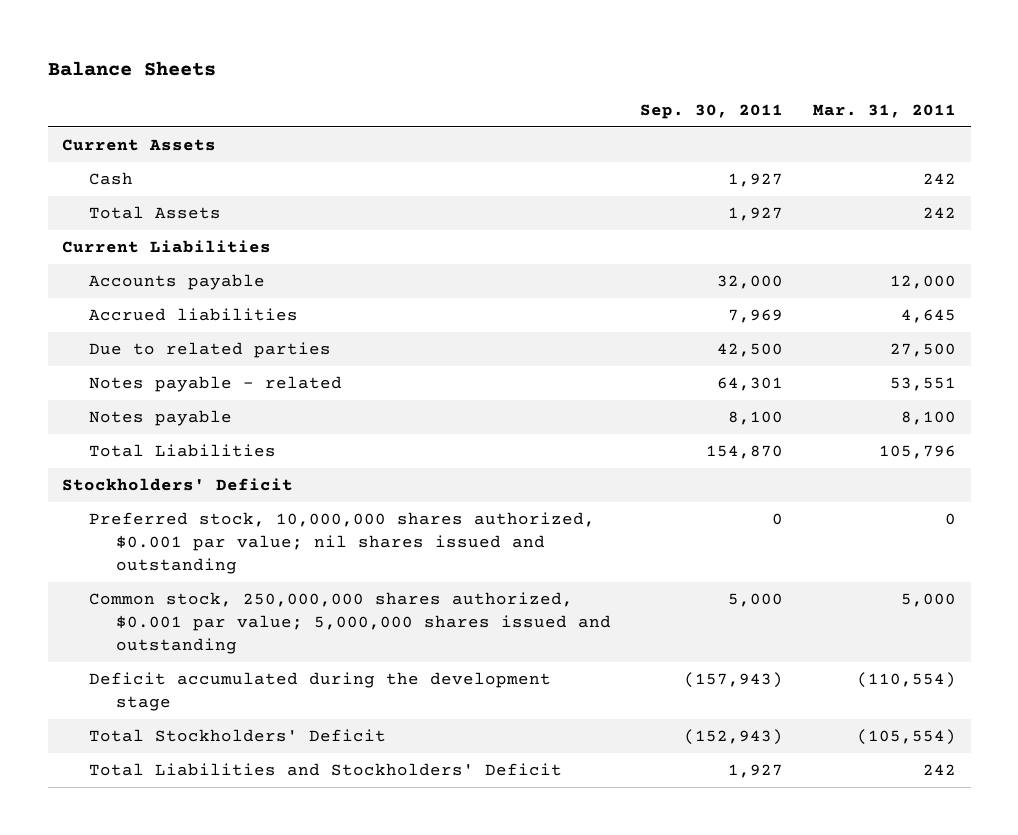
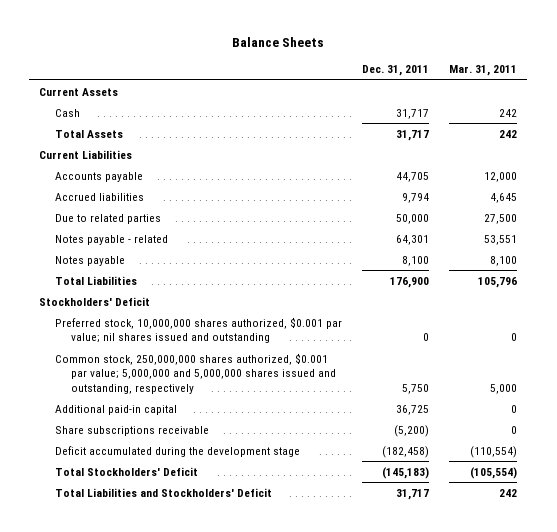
- | Sep. 30, 2011 | Mar. 31, 2011
+ | Dec. 31, 2011 | Mar. 31, 2011
- Common stock, 250,000,000 shares authorized, $0.001 par value; 5,000,000 shares issued and outstanding | 5,000 | 5,000
+ Common stock, 250,000,000 shares authorized, $0.001 par value; 5,000,000 and 5,000,000 shares issued and outstanding, respectively | 5,750 | 5,000
+ Additional paid-in capital | 36,725 | 0
+ Share subscriptions receivable | (5,200) | 0

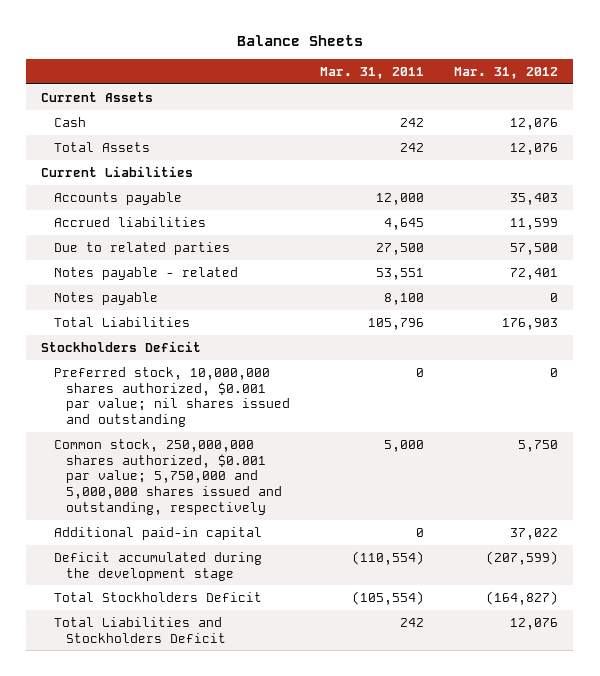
- | Dec. 31, 2011 | Mar. 31, 2011
+ | Mar. 31, 2011 | Mar. 31, 2012
- Stockholders' Deficit
+ Stockholders Deficit
- Common stock, 250,000,000 shares authorized, $0.001 par value; 5,000,000 and 5,000,000 shares issued and outstanding, respectively | 5,750 | 5,000
+ Common stock, 250,000,000 shares authorized, $0.001 par value; 5,750,000 and 5,000,000 shares issued and outstanding, respectively | 5,000 | 5,750
- Share subscriptions receivable | (5,200) | 0
- Total Stockholders' Deficit | (145,183) | (105,554)
- Total Liabilities and Stockholders' Deficit | 31,717 | 242
+ Total Stockholders Deficit | (105,554) | (164,827)
+ Total Liabilities and Stockholders Deficit | 242 | 12,076

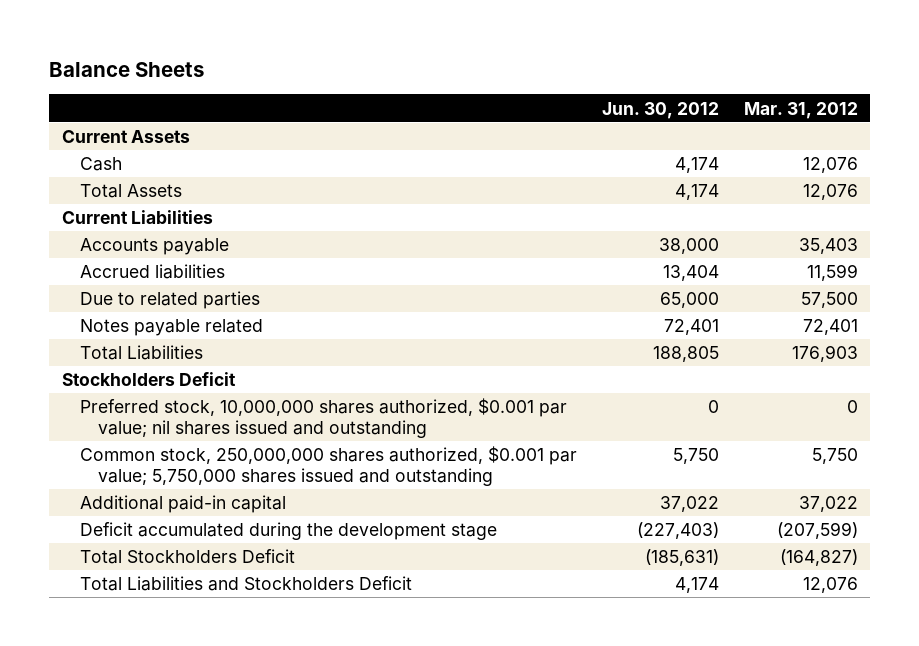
- | Mar. 31, 2011 | Mar. 31, 2012
+ | Jun. 30, 2012 | Mar. 31, 2012
- Notes payable - related | 53,551 | 72,401
- Notes payable | 8,100 | 0
+ Notes payable related | 72,401 | 72,401
- Common stock, 250,000,000 shares authorized, $0.001 par value; 5,750,000 and 5,000,000 shares issued and outstanding, respectively | 5,000 | 5,750
+ Common stock, 250,000,000 shares authorized, $0.001 par value; 5,750,000 shares issued and outstanding | 5,750 | 5,750

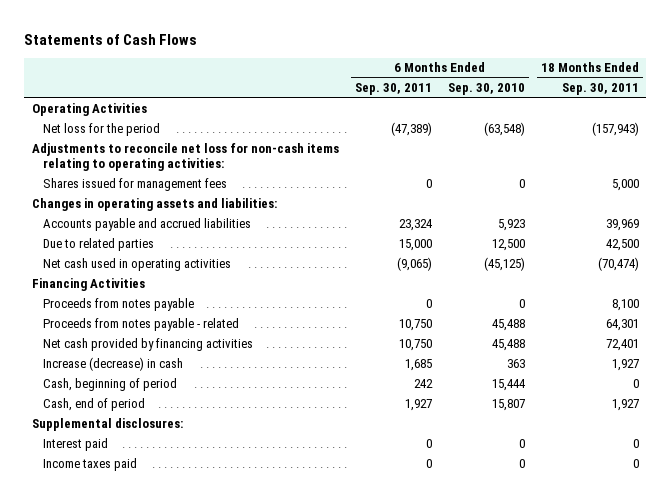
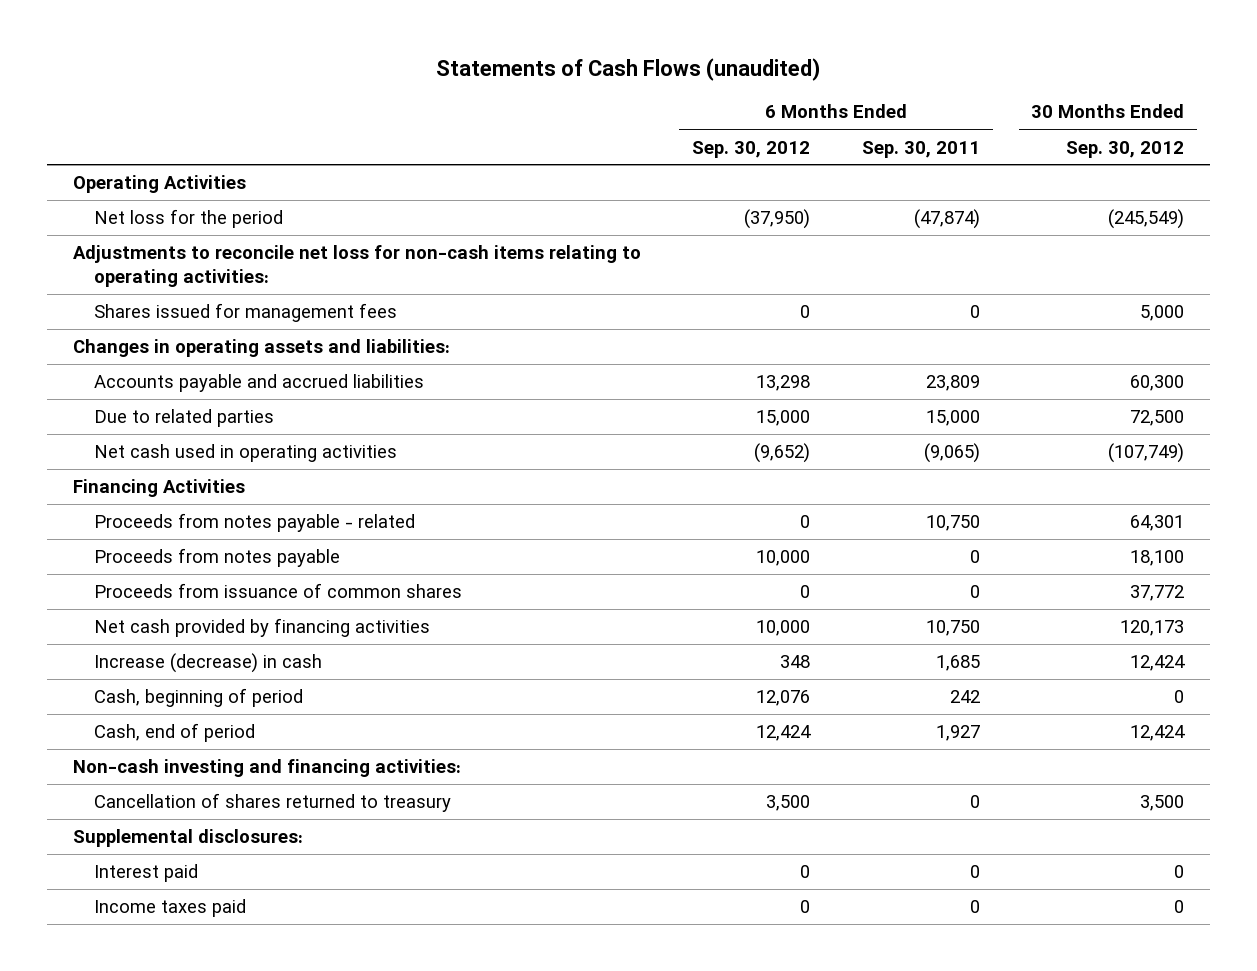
- Statements of Cash Flows
+ Statements of Cash Flows (unaudited)
- | 6 Months Ended Sep. 30, 2011 | 6 Months Ended Sep. 30, 2010 | 18 Months Ended Sep. 30, 2011
+ | 6 Months Ended Sep. 30, 2012 | 6 Months Ended Sep. 30, 2011 | 30 Months Ended Sep. 30, 2012
- Net loss for the period | (47,389) | (63,548) | (157,943)
+ Net loss for the period | (37,950) | (47,874) | (245,549)
- Accounts payable and accrued liabilities | 23,324 | 5,923 | 39,969
+ Accounts payable and accrued liabilities | 13,298 | 23,809 | 60,300
moved down: Proceeds from notes payable | 10,000 | 0 | 18,100
+ Proceeds from issuance of common shares | 0 | 0 | 37,772
+ Non-cash investing and financing activities:
+ Cancellation of shares returned to treasury | 3,500 | 0 | 3,500

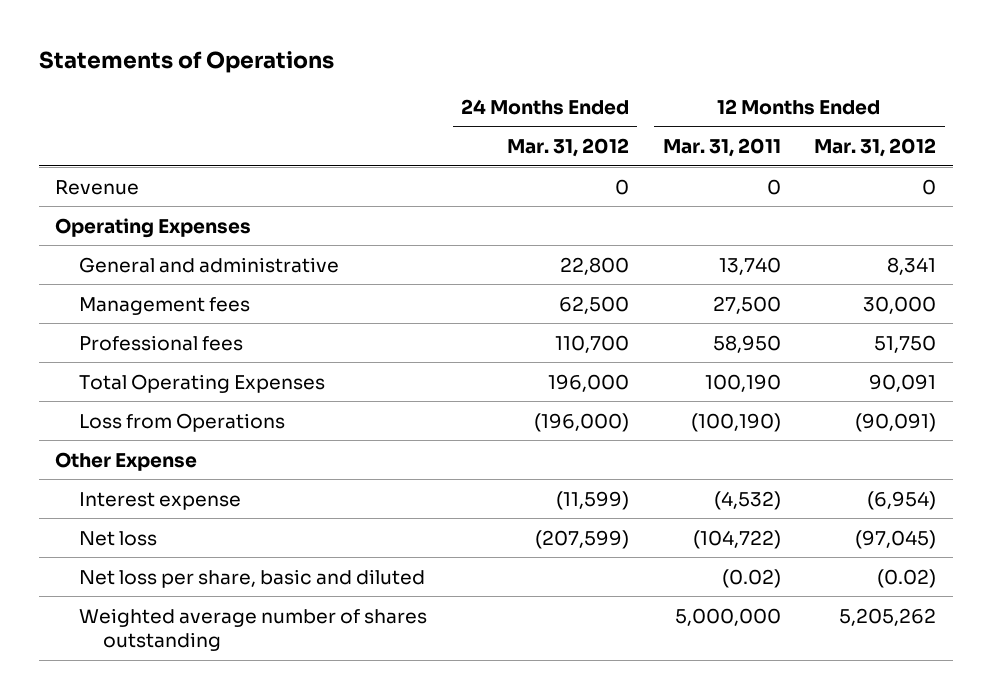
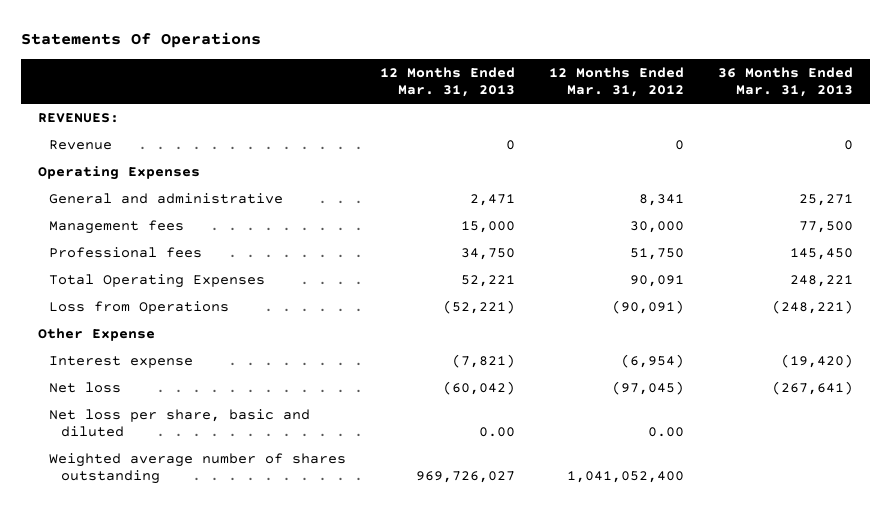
- Statements of Operations
+ Statements Of Operations
- | 24 Months Ended Mar. 31, 2012 | 12 Months Ended Mar. 31, 2011 | 12 Months Ended Mar. 31, 2012
+ | 12 Months Ended Mar. 31, 2013 | 12 Months Ended Mar. 31, 2012 | 36 Months Ended Mar. 31, 2013
+ REVENUES:
- Net loss per share, basic and diluted | | (0.02) | (0.02)
- Weighted average number of shares outstanding | | 5,000,000 | 5,205,262
+ Net loss per share, basic and diluted | 0.00 | 0.00 |
+ Weighted average number of shares outstanding | 969,726,027 | 1,041,052,400 |

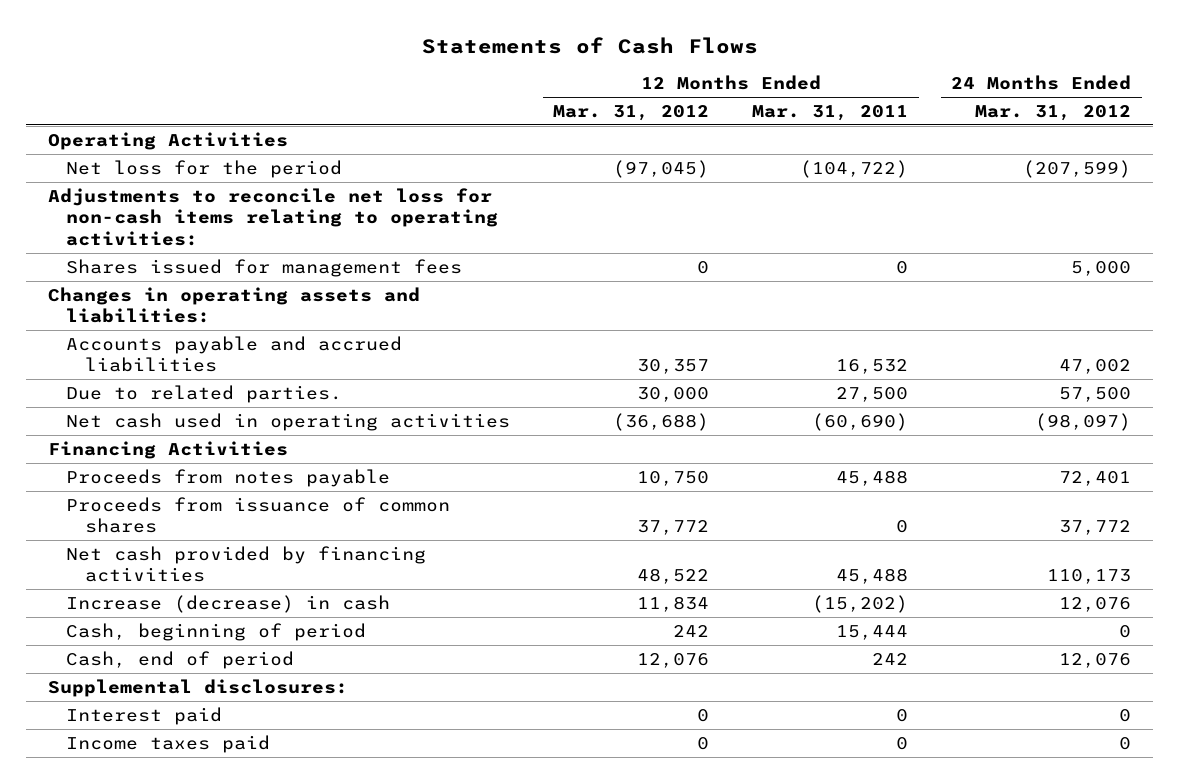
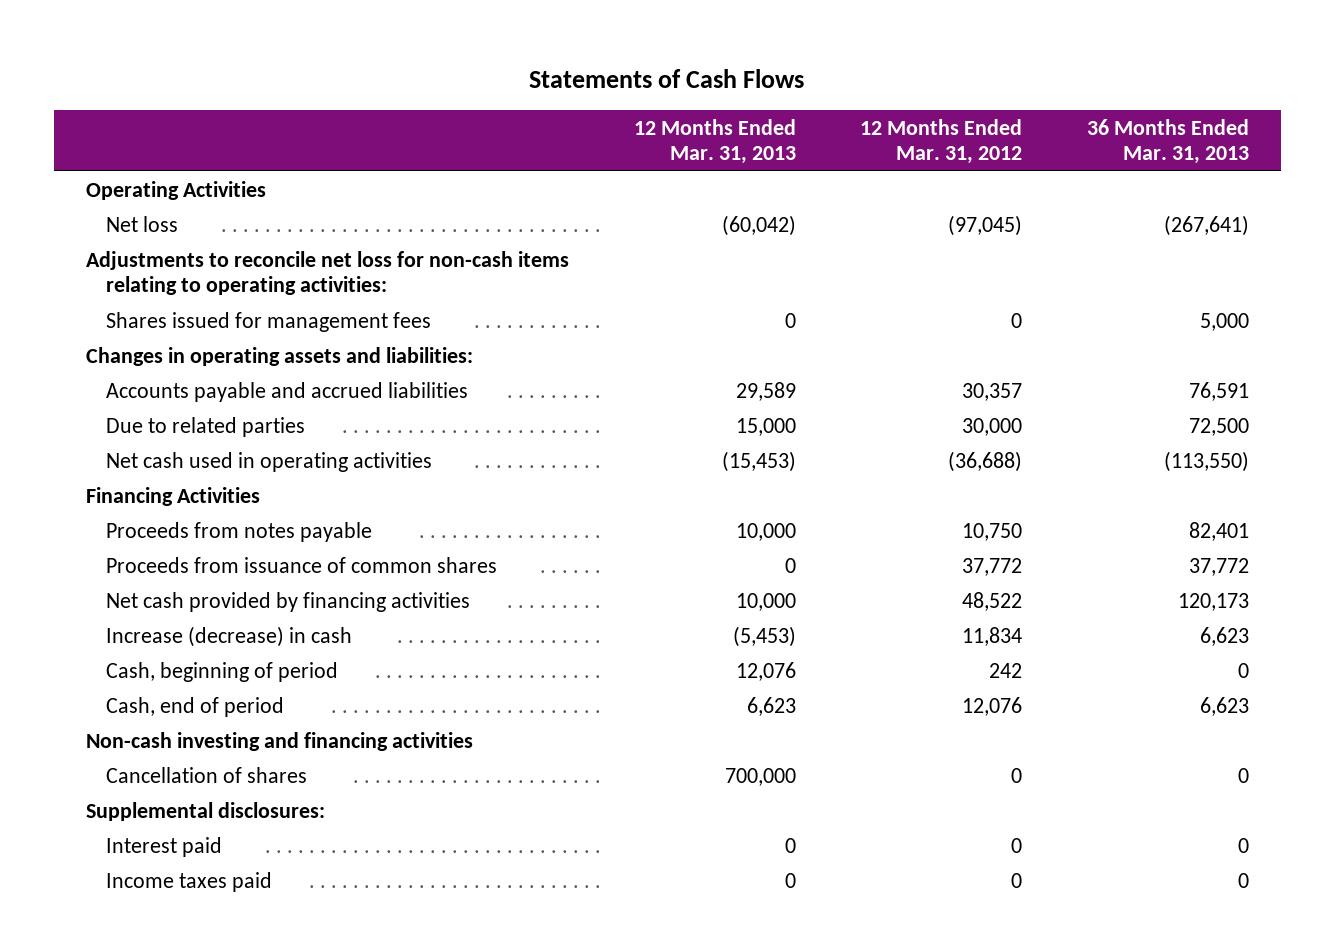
- | 12 Months Ended Mar. 31, 2012 | 12 Months Ended Mar. 31, 2011 | 24 Months Ended Mar. 31, 2012
+ | 12 Months Ended Mar. 31, 2013 | 12 Months Ended Mar. 31, 2012 | 36 Months Ended Mar. 31, 2013
- Net loss for the period | (97,045) | (104,722) | (207,599)
+ Net loss | (60,042) | (97,045) | (267,641)
- Due to related parties. | 30,000 | 27,500 | 57,500
+ Due to related parties | 15,000 | 30,000 | 72,500
+ Non-cash investing and financing activities
+ Cancellation of shares | 700,000 | 0 | 0

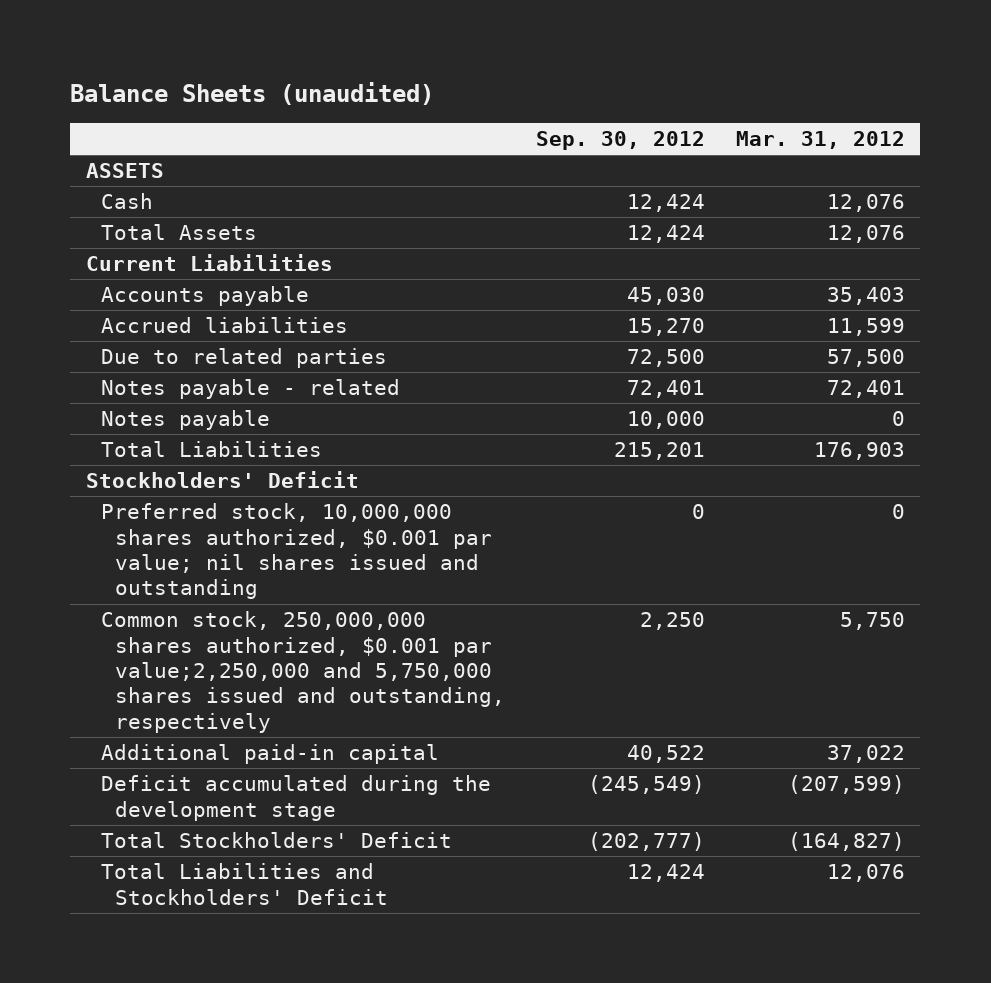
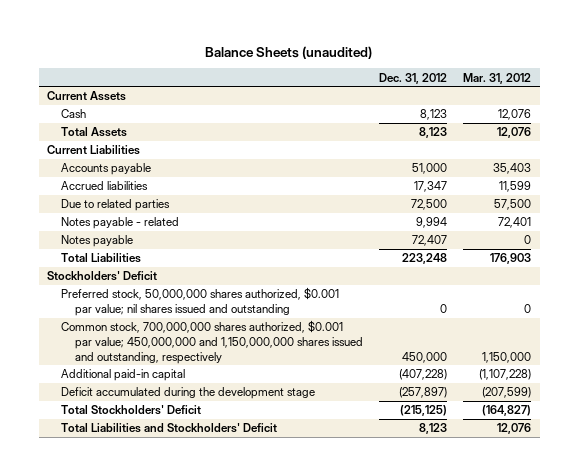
- | Sep. 30, 2012 | Mar. 31, 2012
+ | Dec. 31, 2012 | Mar. 31, 2012
- ASSETS
+ Current Assets
- Preferred stock, 10,000,000 shares authorized, $0.001 par value; nil shares issued and outstanding | 0 | 0
- Common stock, 250,000,000 shares authorized, $0.001 par value;2,250,000 and 5,750,000 shares issued and outstanding, respectively | 2,250 | 5,750
- Additional paid-in capital | 40,522 | 37,022
+ Preferred stock, 50,000,000 shares authorized, $0.001 par value; nil shares issued and outstanding | 0 | 0
+ Common stock, 700,000,000 shares authorized, $0.001 par value; 450,000,000 and 1,150,000,000 shares issued and outstanding, respectively | 450,000 | 1,150,000
+ Additional paid-in capital | (407,228) | (1,107,228)

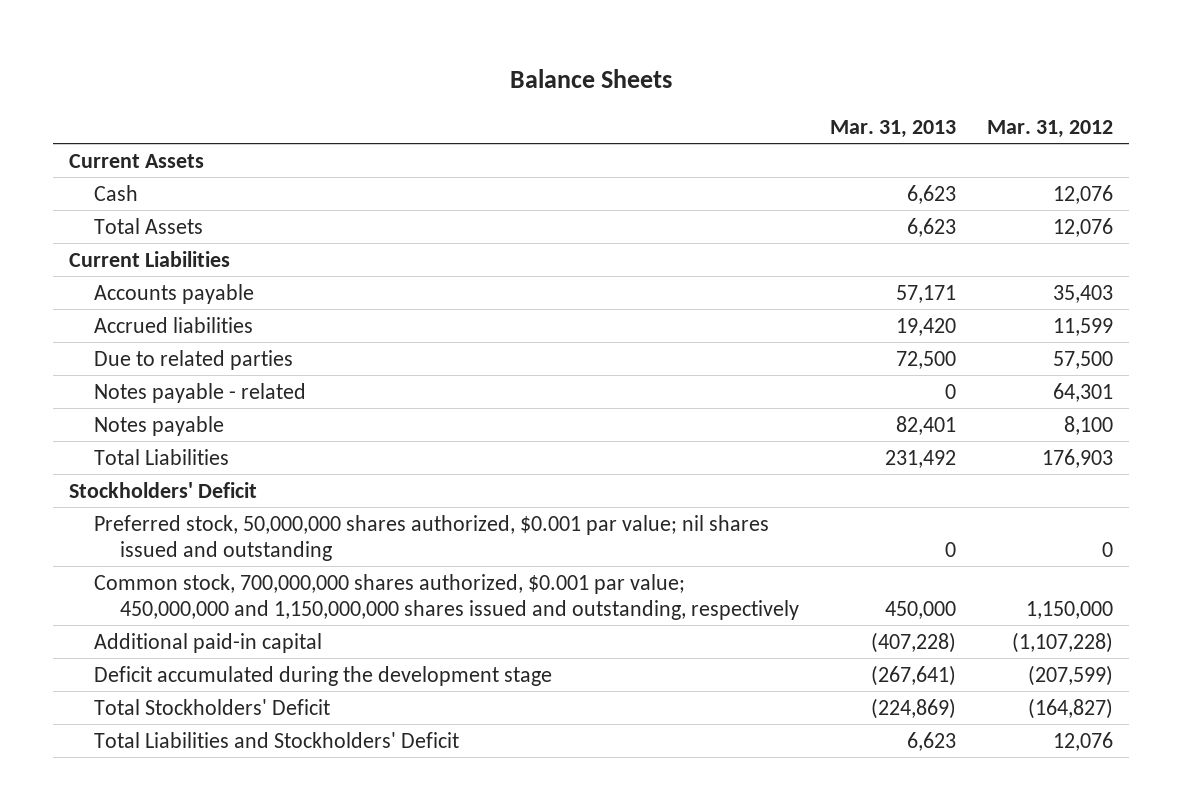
- Balance Sheets (unaudited)
+ Balance Sheets
- | Dec. 31, 2012 | Mar. 31, 2012
+ | Mar. 31, 2013 | Mar. 31, 2012
- Notes payable - related | 9,994 | 72,401
- Notes payable | 72,407 | 0
+ Notes payable - related | 0 | 64,301
+ Notes payable | 82,401 | 8,100

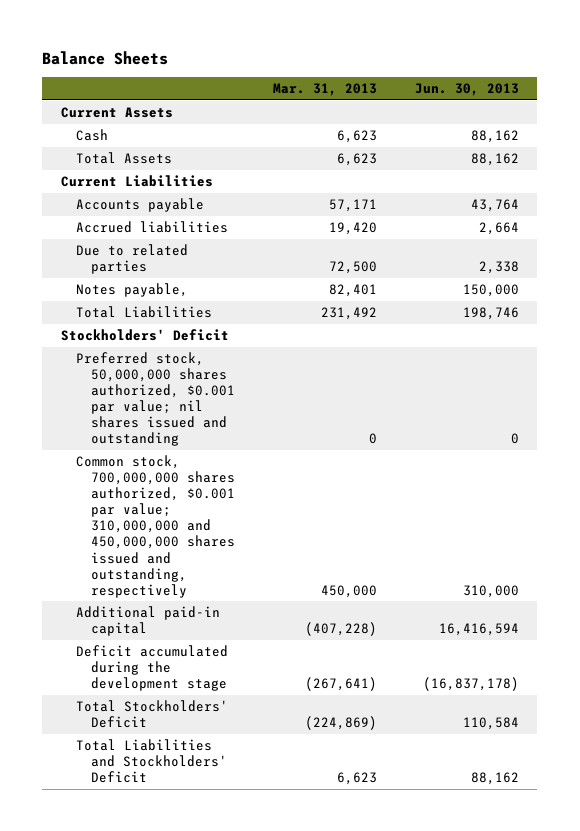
- | Mar. 31, 2013 | Mar. 31, 2012
+ | Mar. 31, 2013 | Jun. 30, 2013
- Notes payable - related | 0 | 64,301
- Notes payable | 82,401 | 8,100
+ Notes payable, | 82,401 | 150,000
- Common stock, 700,000,000 shares authorized, $0.001 par value; 450,000,000 and 1,150,000,000 shares issued and outstanding, respectively | 450,000 | 1,150,000
+ Common stock, 700,000,000 shares authorized, $0.001 par value; 310,000,000 and 450,000,000 shares issued and outstanding, respectively | 450,000 | 310,000

